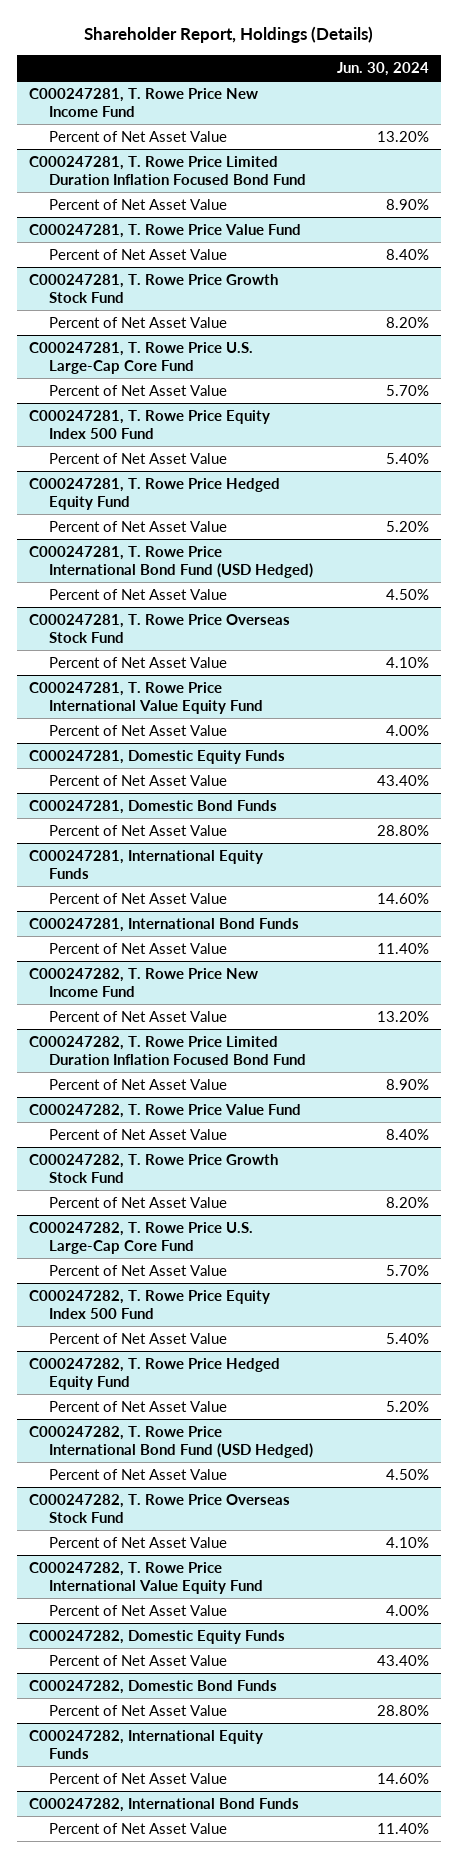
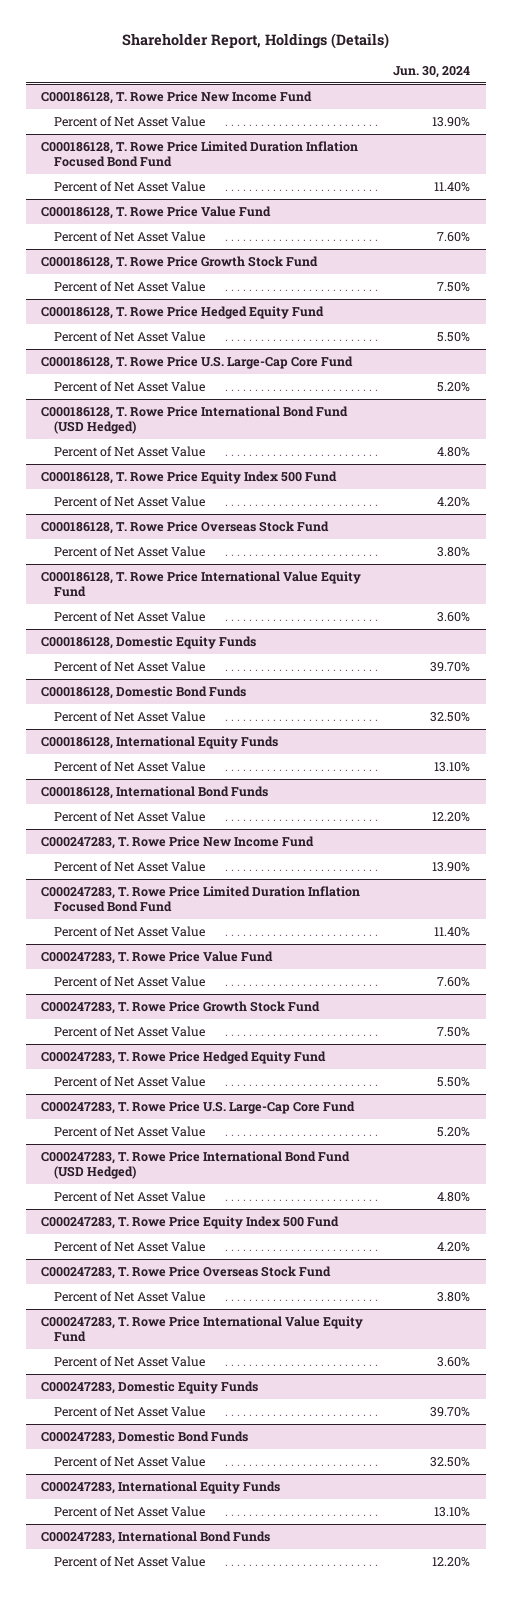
- C000247281, T. Rowe Price New Income Fund
- Percent of Net Asset Value | 13.20%
- C000247281, T. Rowe Price Limited Duration Inflation Focused Bond Fund
- Percent of Net Asset Value | 8.90%
- C000247281, T. Rowe Price Value Fund
- Percent of Net Asset Value | 8.40%
- C000247281, T. Rowe Price Growth Stock Fund
- Percent of Net Asset Value | 8.20%
- C000247281, T. Rowe Price U.S. Large-Cap Core Fund
- Percent of Net Asset Value | 5.70%
- C000247281, T. Rowe Price Equity Index 500 Fund
- Percent of Net Asset Value | 5.40%
- C000247281, T. Rowe Price Hedged Equity Fund
- Percent of Net Asset Value | 5.20%
- C000247281, T. Rowe Price International Bond Fund (USD Hedged)
- Percent of Net Asset Value | 4.50%
- C000247281, T. Rowe Price Overseas Stock Fund
- Percent of Net Asset Value | 4.10%
- C000247281, T. Rowe Price International Value Equity Fund
- Percent of Net Asset Value | 4.00%
- C000247281, Domestic Equity Funds
- Percent of Net Asset Value | 43.40%
- C000247281, Domestic Bond Funds
- Percent of Net Asset Value | 28.80%
- C000247281, International Equity Funds
- Percent of Net Asset Value | 14.60%
- C000247281, International Bond Funds
+ C000186128, T. Rowe Price New Income Fund
+ Percent of Net Asset Value | 13.90%
+ C000186128, T. Rowe Price Limited Duration Inflation Focused Bond Fund
- C000247282, T. Rowe Price New Income Fund
- Percent of Net Asset Value | 13.20%
- C000247282, T. Rowe Price Limited Duration Inflation Focused Bond Fund
- Percent of Net Asset Value | 8.90%
- C000247282, T. Rowe Price Value Fund
- Percent of Net Asset Value | 8.40%
- C000247282, T. Rowe Price Growth Stock Fund
- Percent of Net Asset Value | 8.20%
- C000247282, T. Rowe Price U.S. Large-Cap Core Fund
- Percent of Net Asset Value | 5.70%
- C000247282, T. Rowe Price Equity Index 500 Fund
- Percent of Net Asset Value | 5.40%
- C000247282, T. Rowe Price Hedged Equity Fund
+ C000186128, T. Rowe Price Value Fund
+ Percent of Net Asset Value | 7.60%
+ C000186128, T. Rowe Price Growth Stock Fund
+ Percent of Net Asset Value | 7.50%
+ C000186128, T. Rowe Price Hedged Equity Fund
+ Percent of Net Asset Value | 5.50%
+ C000186128, T. Rowe Price U.S. Large-Cap Core Fund
- C000247282, T. Rowe Price International Bond Fund (USD Hedged)
- Percent of Net Asset Value | 4.50%
- C000247282, T. Rowe Price Overseas Stock Fund
- Percent of Net Asset Value | 4.10%
- C000247282, T. Rowe Price International Value Equity Fund
- Percent of Net Asset Value | 4.00%
- C000247282, Domestic Equity Funds
- Percent of Net Asset Value | 43.40%
- C000247282, Domestic Bond Funds
- Percent of Net Asset Value | 28.80%
- C000247282, International Equity Funds
- Percent of Net Asset Value | 14.60%
- C000247282, International Bond Funds
+ C000186128, T. Rowe Price International Bond Fund (USD Hedged)
+ Percent of Net Asset Value | 4.80%
+ C000186128, T. Rowe Price Equity Index 500 Fund
+ Percent of Net Asset Value | 4.20%
+ C000186128, T. Rowe Price Overseas Stock Fund
+ Percent of Net Asset Value | 3.80%
+ C000186128, T. Rowe Price International Value Equity Fund
+ Percent of Net Asset Value | 3.60%
+ C000186128, Domestic Equity Funds
+ Percent of Net Asset Value | 39.70%
+ C000186128, Domestic Bond Funds
+ Percent of Net Asset Value | 32.50%
+ C000186128, International Equity Funds
+ Percent of Net Asset Value | 13.10%
+ C000186128, International Bond Funds
+ Percent of Net Asset Value | 12.20%
+ C000247283, T. Rowe Price New Income Fund
+ Percent of Net Asset Value | 13.90%
+ C000247283, T. Rowe Price Limited Duration Inflation Focused Bond Fund
+ C000247283, T. Rowe Price Value Fund
+ Percent of Net Asset Value | 7.60%
+ C000247283, T. Rowe Price Growth Stock Fund
+ Percent of Net Asset Value | 7.50%
+ C000247283, T. Rowe Price Hedged Equity Fund
+ Percent of Net Asset Value | 5.50%
+ C000247283, T. Rowe Price U.S. Large-Cap Core Fund
+ Percent of Net Asset Value | 5.20%
+ C000247283, T. Rowe Price International Bond Fund (USD Hedged)
+ Percent of Net Asset Value | 4.80%
+ C000247283, T. Rowe Price Equity Index 500 Fund
+ Percent of Net Asset Value | 4.20%
+ C000247283, T. Rowe Price Overseas Stock Fund
+ Percent of Net Asset Value | 3.80%
+ C000247283, T. Rowe Price International Value Equity Fund
+ Percent of Net Asset Value | 3.60%
+ C000247283, Domestic Equity Funds
+ Percent of Net Asset Value | 39.70%
+ C000247283, Domestic Bond Funds
+ Percent of Net Asset Value | 32.50%
+ C000247283, International Equity Funds
+ Percent of Net Asset Value | 13.10%
+ C000247283, International Bond Funds
+ Percent of Net Asset Value | 12.20%

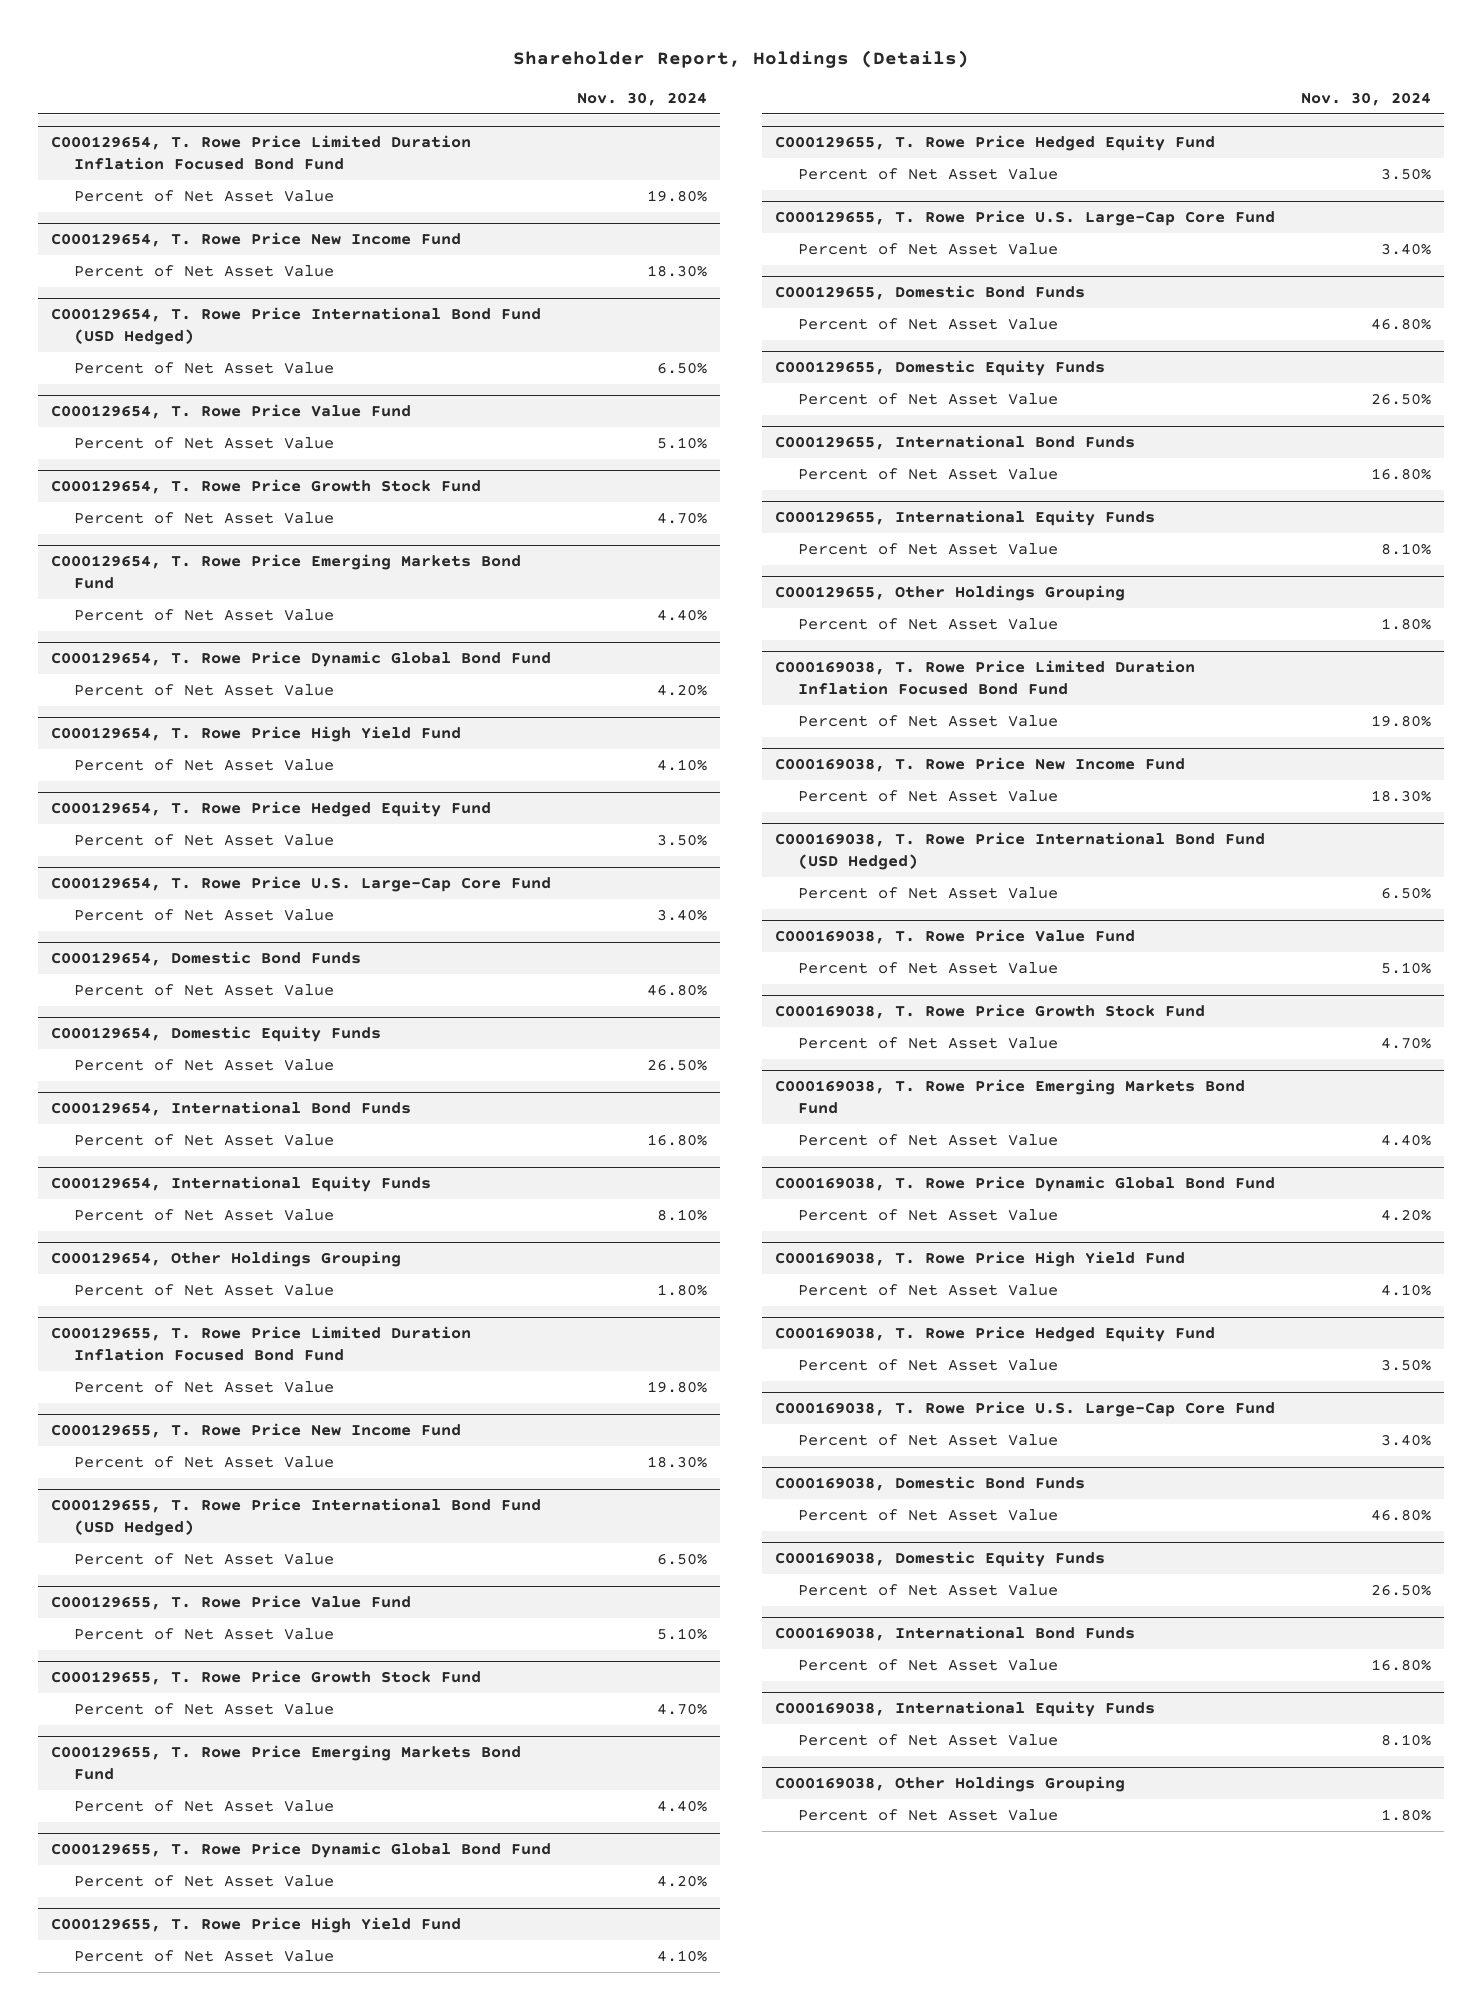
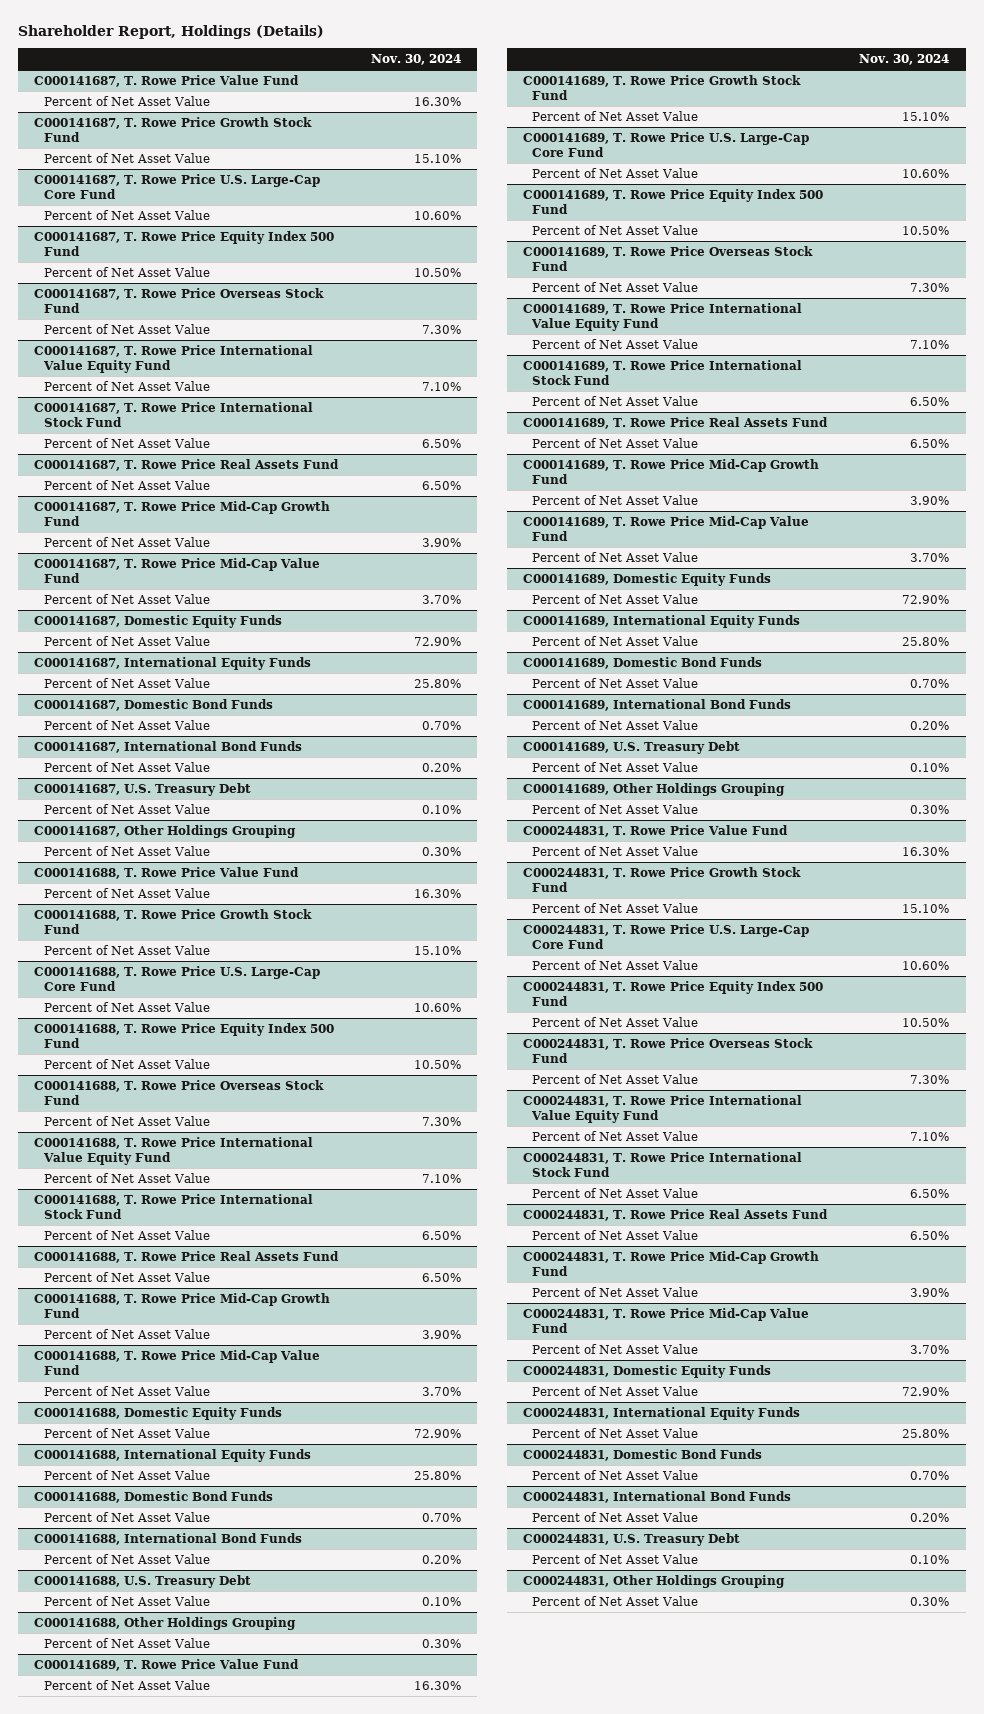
- C000129654, T. Rowe Price Limited Duration Inflation Focused Bond Fund
- Percent of Net Asset Value | 19.80%
- C000129654, T. Rowe Price New Income Fund
- Percent of Net Asset Value | 18.30%
- C000129654, T. Rowe Price International Bond Fund (USD Hedged)
+ C000141687, T. Rowe Price Value Fund
+ Percent of Net Asset Value | 16.30%
+ C000141687, T. Rowe Price Growth Stock Fund
+ Percent of Net Asset Value | 15.10%
+ C000141687, T. Rowe Price U.S. Large-Cap Core Fund
+ Percent of Net Asset Value | 10.60%
+ C000141687, T. Rowe Price Equity Index 500 Fund
+ Percent of Net Asset Value | 10.50%
+ C000141687, T. Rowe Price Overseas Stock Fund
+ Percent of Net Asset Value | 7.30%
+ C000141687, T. Rowe Price International Value Equity Fund
+ Percent of Net Asset Value | 7.10%
+ C000141687, T. Rowe Price International Stock Fund
- C000129654, T. Rowe Price Value Fund
- Percent of Net Asset Value | 5.10%
- C000129654, T. Rowe Price Growth Stock Fund
- Percent of Net Asset Value | 4.70%
- C000129654, T. Rowe Price Emerging Markets Bond Fund
- Percent of Net Asset Value | 4.40%
- C000129654, T. Rowe Price Dynamic Global Bond Fund
- Percent of Net Asset Value | 4.20%
- C000129654, T. Rowe Price High Yield Fund
- Percent of Net Asset Value | 4.10%
- C000129654, T. Rowe Price Hedged Equity Fund
- Percent of Net Asset Value | 3.50%
- C000129654, T. Rowe Price U.S. Large-Cap Core Fund
- Percent of Net Asset Value | 3.40%
- C000129654, Domestic Bond Funds
- Percent of Net Asset Value | 46.80%
- C000129654, Domestic Equity Funds
- Percent of Net Asset Value | 26.50%
- C000129654, International Bond Funds
- Percent of Net Asset Value | 16.80%
- C000129654, International Equity Funds
- Percent of Net Asset Value | 8.10%
- C000129654, Other Holdings Grouping
- Percent of Net Asset Value | 1.80%
- C000129655, T. Rowe Price Limited Duration Inflation Focused Bond Fund
- Percent of Net Asset Value | 19.80%
- C000129655, T. Rowe Price New Income Fund
- Percent of Net Asset Value | 18.30%
- C000129655, T. Rowe Price International Bond Fund (USD Hedged)
+ C000141687, T. Rowe Price Real Assets Fund
- C000129655, T. Rowe Price Value Fund
- Percent of Net Asset Value | 5.10%
- C000129655, T. Rowe Price Growth Stock Fund
- Percent of Net Asset Value | 4.70%
- C000129655, T. Rowe Price Emerging Markets Bond Fund
- Percent of Net Asset Value | 4.40%
- C000129655, T. Rowe Price Dynamic Global Bond Fund
- Percent of Net Asset Value | 4.20%
- C000129655, T. Rowe Price High Yield Fund
- Percent of Net Asset Value | 4.10%
- C000129655, T. Rowe Price Hedged Equity Fund
- Percent of Net Asset Value | 3.50%
- C000129655, T. Rowe Price U.S. Large-Cap Core Fund
- Percent of Net Asset Value | 3.40%
- C000129655, Domestic Bond Funds
- Percent of Net Asset Value | 46.80%
- C000129655, Domestic Equity Funds
- Percent of Net Asset Value | 26.50%
- C000129655, International Bond Funds
- Percent of Net Asset Value | 16.80%
- C000129655, International Equity Funds
- Percent of Net Asset Value | 8.10%
- C000129655, Other Holdings Grouping
- Percent of Net Asset Value | 1.80%
- C000169038, T. Rowe Price Limited Duration Inflation Focused Bond Fund
- Percent of Net Asset Value | 19.80%
- C000169038, T. Rowe Price New Income Fund
- Percent of Net Asset Value | 18.30%
- C000169038, T. Rowe Price International Bond Fund (USD Hedged)
+ C000141687, T. Rowe Price Mid-Cap Growth Fund
+ Percent of Net Asset Value | 3.90%
+ C000141687, T. Rowe Price Mid-Cap Value Fund
+ Percent of Net Asset Value | 3.70%
+ C000141687, Domestic Equity Funds
+ Percent of Net Asset Value | 72.90%
+ C000141687, International Equity Funds
+ Percent of Net Asset Value | 25.80%
+ C000141687, Domestic Bond Funds
+ Percent of Net Asset Value | 0.70%
+ C000141687, International Bond Funds
+ Percent of Net Asset Value | 0.20%
+ C000141687, U.S. Treasury Debt
+ Percent of Net Asset Value | 0.10%
+ C000141687, Other Holdings Grouping
+ Percent of Net Asset Value | 0.30%
+ C000141688, T. Rowe Price Value Fund
+ Percent of Net Asset Value | 16.30%
+ C000141688, T. Rowe Price Growth Stock Fund
+ Percent of Net Asset Value | 15.10%
+ C000141688, T. Rowe Price U.S. Large-Cap Core Fund
+ Percent of Net Asset Value | 10.60%
+ C000141688, T. Rowe Price Equity Index 500 Fund
+ Percent of Net Asset Value | 10.50%
+ C000141688, T. Rowe Price Overseas Stock Fund
+ Percent of Net Asset Value | 7.30%
+ C000141688, T. Rowe Price International Value Equity Fund
+ Percent of Net Asset Value | 7.10%
+ C000141688, T. Rowe Price International Stock Fund
- C000169038, T. Rowe Price Value Fund
- Percent of Net Asset Value | 5.10%
- C000169038, T. Rowe Price Growth Stock Fund
- Percent of Net Asset Value | 4.70%
- C000169038, T. Rowe Price Emerging Markets Bond Fund
- Percent of Net Asset Value | 4.40%
- C000169038, T. Rowe Price Dynamic Global Bond Fund
- Percent of Net Asset Value | 4.20%
- C000169038, T. Rowe Price High Yield Fund
- Percent of Net Asset Value | 4.10%
- C000169038, T. Rowe Price Hedged Equity Fund
- Percent of Net Asset Value | 3.50%
- C000169038, T. Rowe Price U.S. Large-Cap Core Fund
- Percent of Net Asset Value | 3.40%
- C000169038, Domestic Bond Funds
- Percent of Net Asset Value | 46.80%
- C000169038, Domestic Equity Funds
- Percent of Net Asset Value | 26.50%
- C000169038, International Bond Funds
- Percent of Net Asset Value | 16.80%
- C000169038, International Equity Funds
- Percent of Net Asset Value | 8.10%
- C000169038, Other Holdings Grouping
- Percent of Net Asset Value | 1.80%
+ C000141688, T. Rowe Price Real Assets Fund
+ Percent of Net Asset Value | 6.50%
+ C000141688, T. Rowe Price Mid-Cap Growth Fund
+ Percent of Net Asset Value | 3.90%
+ C000141688, T. Rowe Price Mid-Cap Value Fund
+ Percent of Net Asset Value | 3.70%
+ C000141688, Domestic Equity Funds
+ Percent of Net Asset Value | 72.90%
+ C000141688, International Equity Funds
+ Percent of Net Asset Value | 25.80%
+ C000141688, Domestic Bond Funds
+ Percent of Net Asset Value | 0.70%
+ C000141688, International Bond Funds
+ Percent of Net Asset Value | 0.20%
+ C000141688, U.S. Treasury Debt
+ Percent of Net Asset Value | 0.10%
+ C000141688, Other Holdings Grouping
+ Percent of Net Asset Value | 0.30%
+ C000141689, T. Rowe Price Value Fund
+ Percent of Net Asset Value | 16.30%
+ C000141689, T. Rowe Price Growth Stock Fund
+ Percent of Net Asset Value | 15.10%
+ C000141689, T. Rowe Price U.S. Large-Cap Core Fund
+ Percent of Net Asset Value | 10.60%
+ C000141689, T. Rowe Price Equity Index 500 Fund
+ Percent of Net Asset Value | 10.50%
+ C000141689, T. Rowe Price Overseas Stock Fund
+ Percent of Net Asset Value | 7.30%
+ C000141689, T. Rowe Price International Value Equity Fund
+ Percent of Net Asset Value | 7.10%
+ C000141689, T. Rowe Price International Stock Fund
+ Percent of Net Asset Value | 6.50%
+ C000141689, T. Rowe Price Real Assets Fund
+ Percent of Net Asset Value | 6.50%
+ C000141689, T. Rowe Price Mid-Cap Growth Fund
+ Percent of Net Asset Value | 3.90%
+ C000141689, T. Rowe Price Mid-Cap Value Fund
+ Percent of Net Asset Value | 3.70%
+ C000141689, Domestic Equity Funds
+ Percent of Net Asset Value | 72.90%
+ C000141689, International Equity Funds
+ Percent of Net Asset Value | 25.80%
+ C000141689, Domestic Bond Funds
+ Percent of Net Asset Value | 0.70%
+ C000141689, International Bond Funds
+ Percent of Net Asset Value | 0.20%
+ C000141689, U.S. Treasury Debt
+ Percent of Net Asset Value | 0.10%
+ C000141689, Other Holdings Grouping
+ Percent of Net Asset Value | 0.30%
+ C000244831, T. Rowe Price Value Fund
+ Percent of Net Asset Value | 16.30%
+ C000244831, T. Rowe Price Growth Stock Fund
+ Percent of Net Asset Value | 15.10%
+ C000244831, T. Rowe Price U.S. Large-Cap Core Fund
+ Percent of Net Asset Value | 10.60%
+ C000244831, T. Rowe Price Equity Index 500 Fund
+ Percent of Net Asset Value | 10.50%
+ C000244831, T. Rowe Price Overseas Stock Fund
+ Percent of Net Asset Value | 7.30%
+ C000244831, T. Rowe Price International Value Equity Fund
+ Percent of Net Asset Value | 7.10%
+ C000244831, T. Rowe Price International Stock Fund
+ Percent of Net Asset Value | 6.50%
+ C000244831, T. Rowe Price Real Assets Fund
+ Percent of Net Asset Value | 6.50%
+ C000244831, T. Rowe Price Mid-Cap Growth Fund
+ Percent of Net Asset Value | 3.90%
+ C000244831, T. Rowe Price Mid-Cap Value Fund
+ Percent of Net Asset Value | 3.70%
+ C000244831, Domestic Equity Funds
+ Percent of Net Asset Value | 72.90%
+ C000244831, International Equity Funds
+ Percent of Net Asset Value | 25.80%
+ C000244831, Domestic Bond Funds
+ Percent of Net Asset Value | 0.70%
+ C000244831, International Bond Funds
+ Percent of Net Asset Value | 0.20%
+ C000244831, U.S. Treasury Debt
+ Percent of Net Asset Value | 0.10%
+ C000244831, Other Holdings Grouping
+ Percent of Net Asset Value | 0.30%

